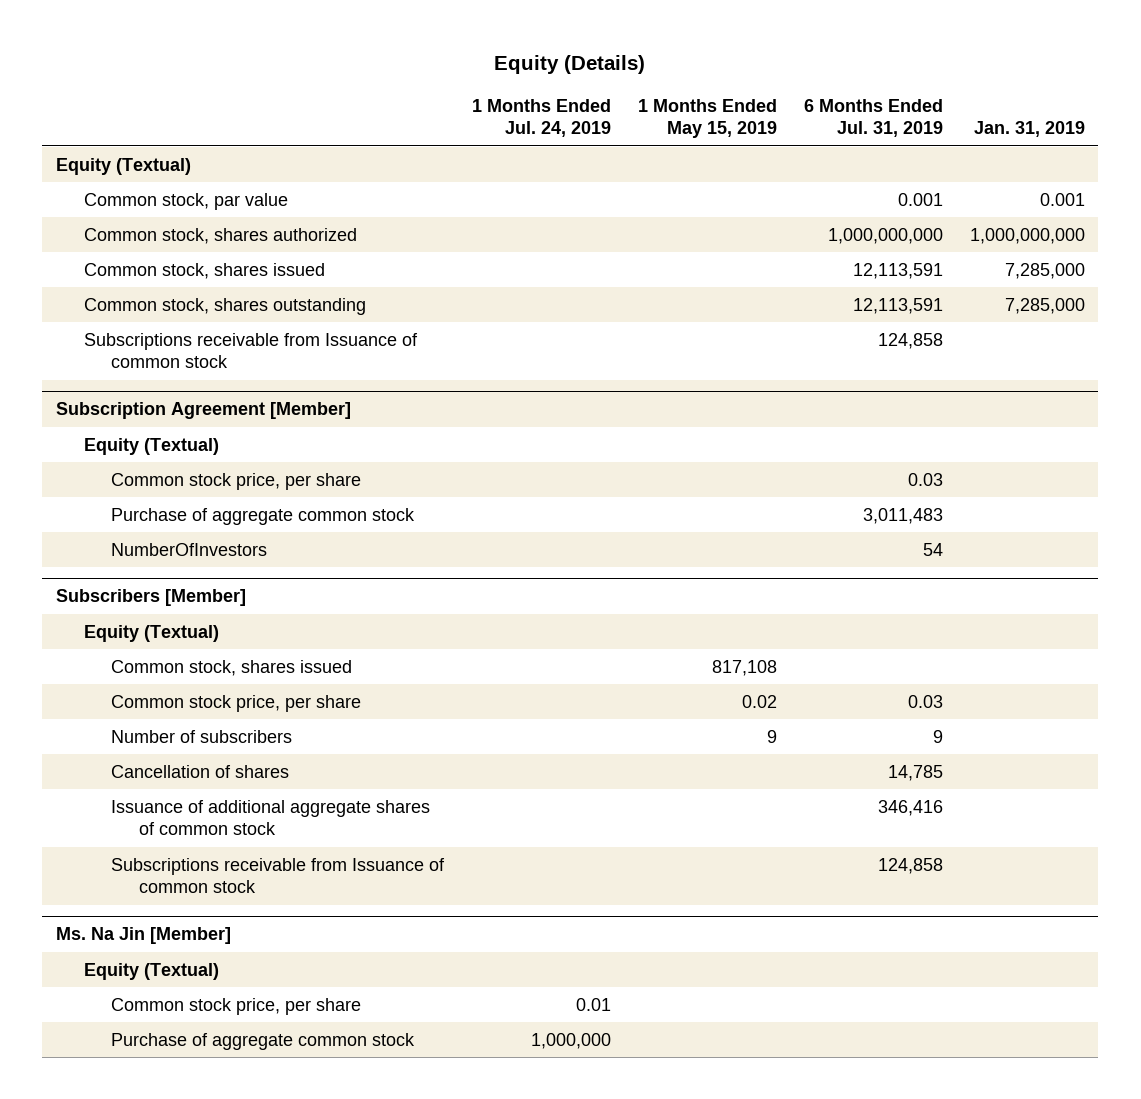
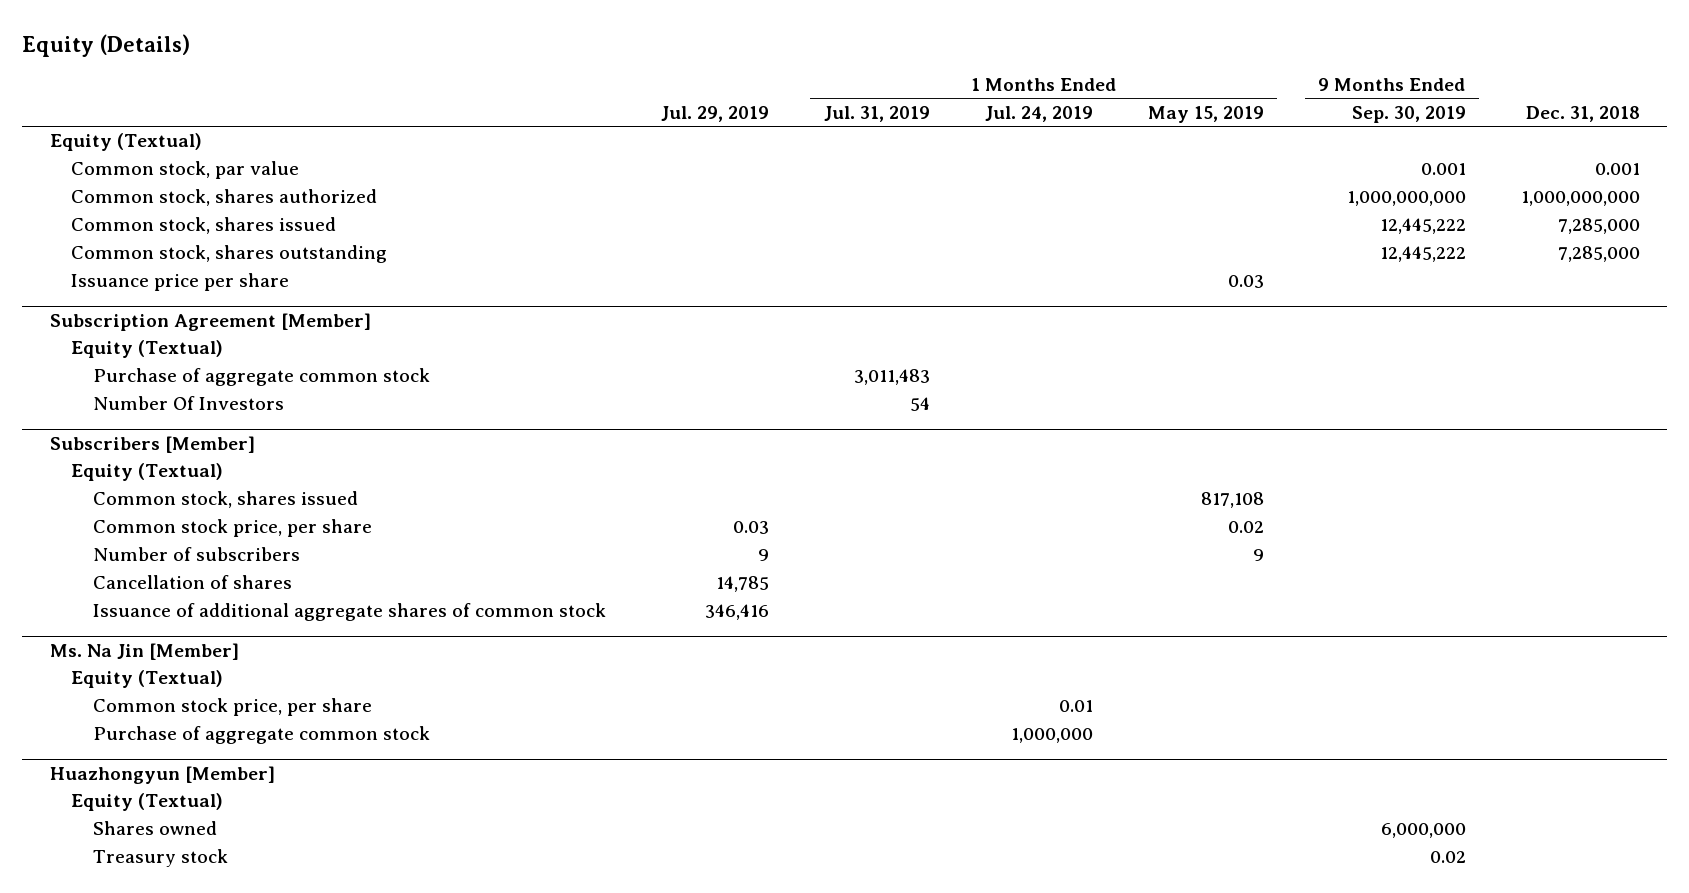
- | 1 Months Ended Jul. 24, 2019 | 1 Months Ended May 15, 2019 | 6 Months Ended Jul. 31, 2019 | Jan. 31, 2019
+ | Jul. 29, 2019 | 1 Months Ended Jul. 31, 2019 | 1 Months Ended Jul. 24, 2019 | 1 Months Ended May 15, 2019 | 9 Months Ended Sep. 30, 2019 | Dec. 31, 2018
- Subscriptions receivable from Issuance of common stock | | | 124,858 |
+ Issuance price per share | | | | 0.03 | |
@ Subscription Agreement [Member]
- Common stock price, per share | | | 0.03 |
- NumberOfInvestors | | | 54 |
+ Number Of Investors | | 54 | | | |
@ Subscribers [Member]
- Subscriptions receivable from Issuance of common stock | | | 124,858 |
+ Huazhongyun [Member]
+ Equity (Textual)
+ Shares owned | | | | | 6,000,000 |
+ Treasury stock | | | | | 0.02 |

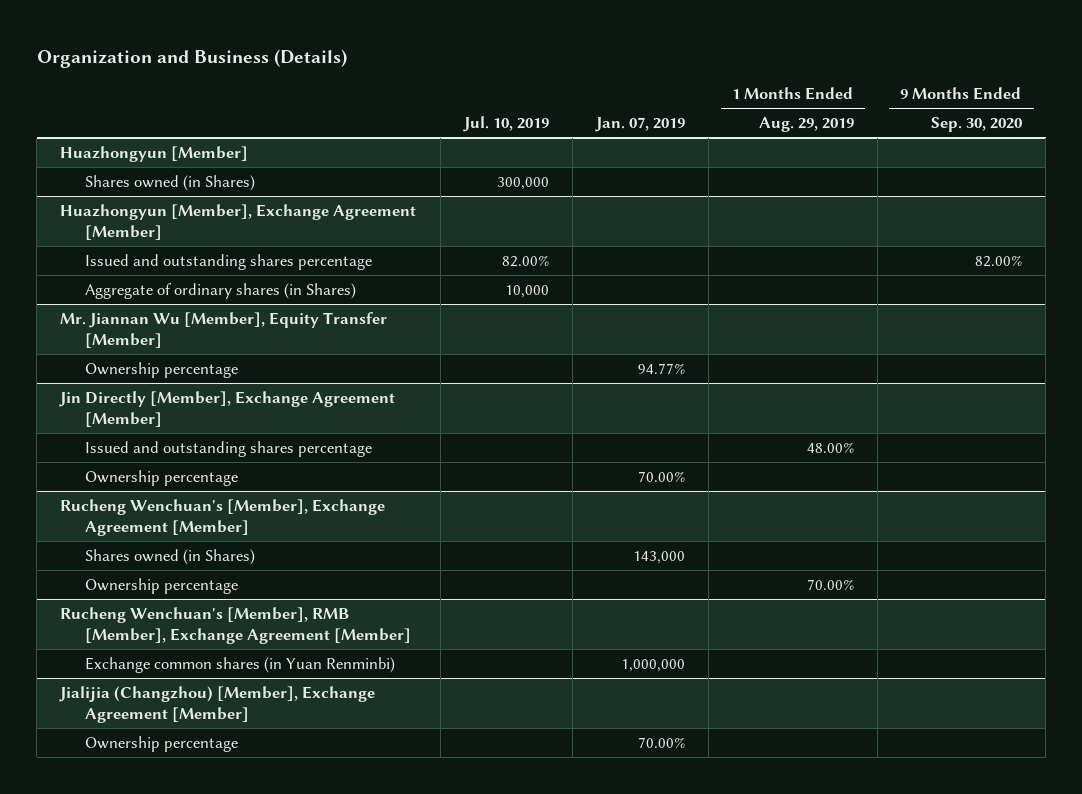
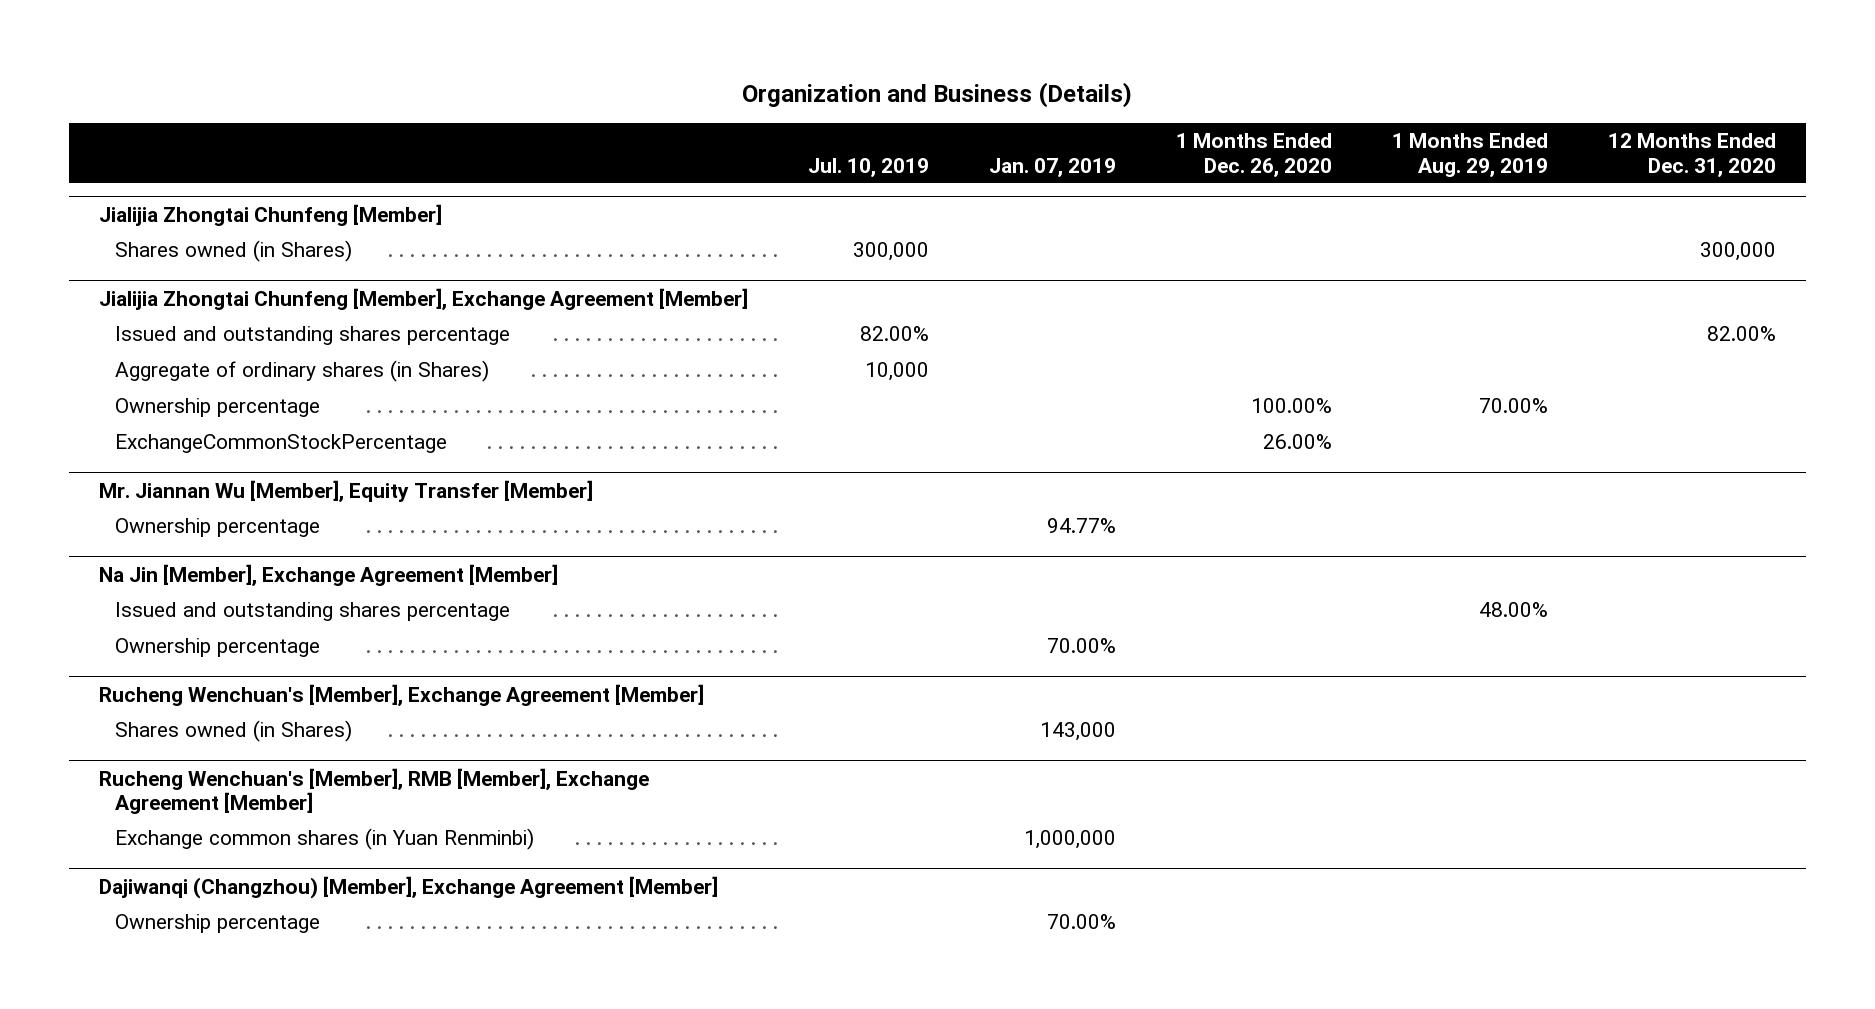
- | Jul. 10, 2019 | Jan. 07, 2019 | 1 Months Ended Aug. 29, 2019 | 9 Months Ended Sep. 30, 2020
+ | Jul. 10, 2019 | Jan. 07, 2019 | 1 Months Ended Dec. 26, 2020 | 1 Months Ended Aug. 29, 2019 | 12 Months Ended Dec. 31, 2020
- Huazhongyun [Member]
+ Jialijia Zhongtai Chunfeng [Member]
- Huazhongyun [Member], Exchange Agreement [Member]
+ Jialijia Zhongtai Chunfeng [Member], Exchange Agreement [Member]
+ Ownership percentage | | | 100.00% | 70.00% |
+ ExchangeCommonStockPercentage | | | 26.00% | |
- Jin Directly [Member], Exchange Agreement [Member]
+ Na Jin [Member], Exchange Agreement [Member]
@ Rucheng Wenchuan's [Member], Exchange Agreement [Member]
- Ownership percentage | | | 70.00% |
- Jialijia (Changzhou) [Member], Exchange Agreement [Member]
+ Dajiwanqi (Changzhou) [Member], Exchange Agreement [Member]

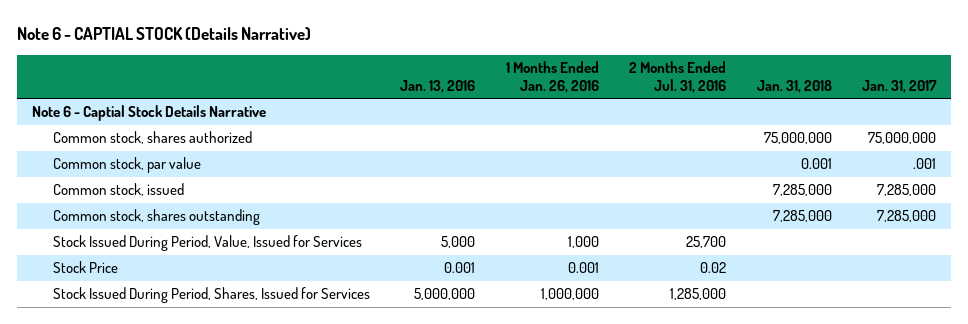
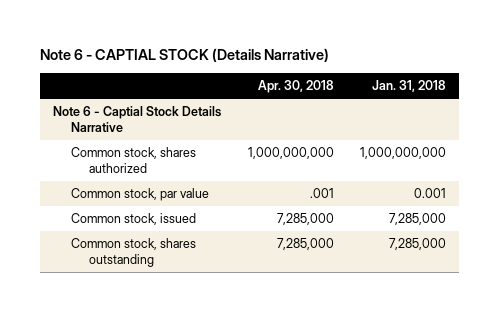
- | Jan. 13, 2016 | 1 Months Ended Jan. 26, 2016 | 2 Months Ended Jul. 31, 2016 | Jan. 31, 2018 | Jan. 31, 2017
+ | Apr. 30, 2018 | Jan. 31, 2018
- Common stock, shares authorized | | | | 75,000,000 | 75,000,000
+ Common stock, shares authorized | 1,000,000,000 | 1,000,000,000
- Stock Issued During Period, Value, Issued for Services | 5,000 | 1,000 | 25,700 | |
- Stock Price | 0.001 | 0.001 | 0.02 | |
- Stock Issued During Period, Shares, Issued for Services | 5,000,000 | 1,000,000 | 1,285,000 | |

